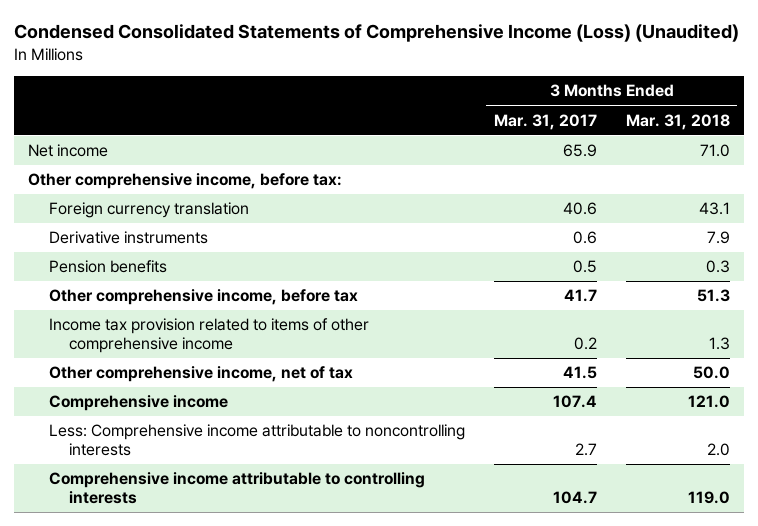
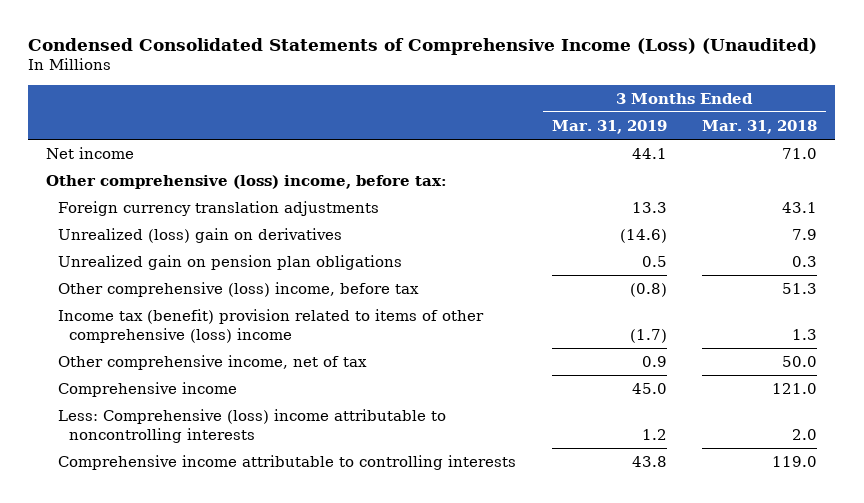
- | 3 Months Ended Mar. 31, 2017 | 3 Months Ended Mar. 31, 2018
+ | 3 Months Ended Mar. 31, 2019 | 3 Months Ended Mar. 31, 2018
- Other comprehensive income, before tax:
- Foreign currency translation | 40.6 | 43.1
- Derivative instruments | 0.6 | 7.9
- Pension benefits | 0.5 | 0.3
- Other comprehensive income, before tax | 41.7 | 51.3
- Income tax provision related to items of other comprehensive income | 0.2 | 1.3
+ Other comprehensive (loss) income, before tax:
+ Foreign currency translation adjustments | 13.3 | 43.1
+ Unrealized (loss) gain on derivatives | (14.6) | 7.9
+ Unrealized gain on pension plan obligations | 0.5 | 0.3
+ Other comprehensive (loss) income, before tax | (0.8) | 51.3
+ Income tax (benefit) provision related to items of other comprehensive (loss) income | (1.7) | 1.3
- Less: Comprehensive income attributable to noncontrolling interests | 2.7 | 2.0
+ Less: Comprehensive (loss) income attributable to noncontrolling interests | 1.2 | 2.0

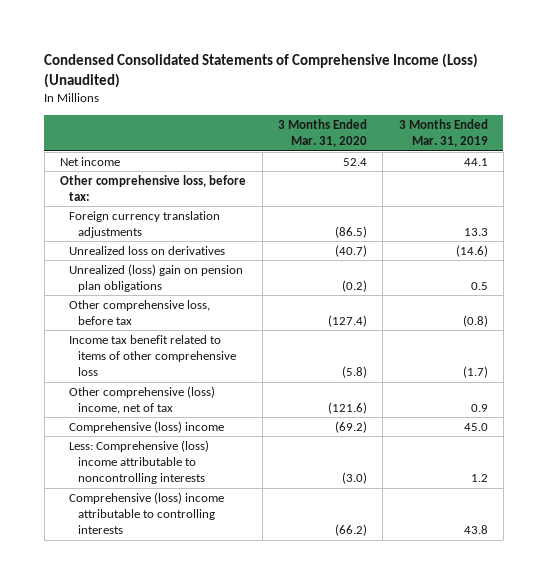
- | 3 Months Ended Mar. 31, 2019 | 3 Months Ended Mar. 31, 2018
+ | 3 Months Ended Mar. 31, 2020 | 3 Months Ended Mar. 31, 2019
- Other comprehensive (loss) income, before tax:
+ Other comprehensive loss, before tax:
- Unrealized (loss) gain on derivatives | (14.6) | 7.9
- Unrealized gain on pension plan obligations | 0.5 | 0.3
- Other comprehensive (loss) income, before tax | (0.8) | 51.3
- Income tax (benefit) provision related to items of other comprehensive (loss) income | (1.7) | 1.3
- Other comprehensive income, net of tax | 0.9 | 50.0
- Comprehensive income | 45.0 | 121.0
+ Unrealized loss on derivatives | (40.7) | (14.6)
+ Unrealized (loss) gain on pension plan obligations | (0.2) | 0.5
+ Other comprehensive loss, before tax | (127.4) | (0.8)
+ Income tax benefit related to items of other comprehensive loss | (5.8) | (1.7)
+ Other comprehensive (loss) income, net of tax | (121.6) | 0.9
+ Comprehensive (loss) income | (69.2) | 45.0
- Comprehensive income attributable to controlling interests | 43.8 | 119.0
+ Comprehensive (loss) income attributable to controlling interests | (66.2) | 43.8

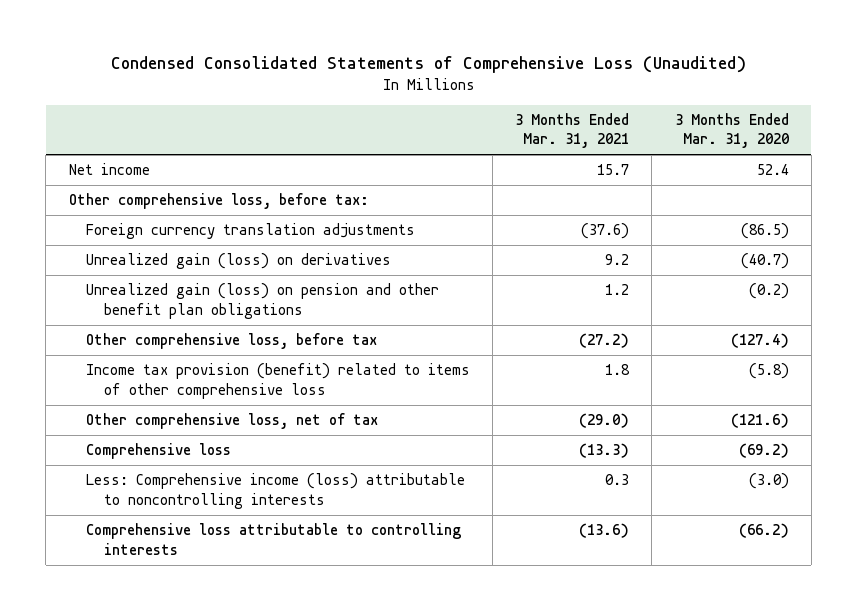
- Condensed Consolidated Statements of Comprehensive Income (Loss) (Unaudited)
+ Condensed Consolidated Statements of Comprehensive Loss (Unaudited)
- | 3 Months Ended Mar. 31, 2020 | 3 Months Ended Mar. 31, 2019
+ | 3 Months Ended Mar. 31, 2021 | 3 Months Ended Mar. 31, 2020
- Unrealized loss on derivatives | (40.7) | (14.6)
- Unrealized (loss) gain on pension plan obligations | (0.2) | 0.5
+ Unrealized gain (loss) on derivatives | 9.2 | (40.7)
+ Unrealized gain (loss) on pension and other benefit plan obligations | 1.2 | (0.2)
- Income tax benefit related to items of other comprehensive loss | (5.8) | (1.7)
- Other comprehensive (loss) income, net of tax | (121.6) | 0.9
- Comprehensive (loss) income | (69.2) | 45.0
- Less: Comprehensive (loss) income attributable to noncontrolling interests | (3.0) | 1.2
- Comprehensive (loss) income attributable to controlling interests | (66.2) | 43.8
+ Income tax provision (benefit) related to items of other comprehensive loss | 1.8 | (5.8)
+ Other comprehensive loss, net of tax | (29.0) | (121.6)
+ Comprehensive loss | (13.3) | (69.2)
+ Less: Comprehensive income (loss) attributable to noncontrolling interests | 0.3 | (3.0)
+ Comprehensive loss attributable to controlling interests | (13.6) | (66.2)

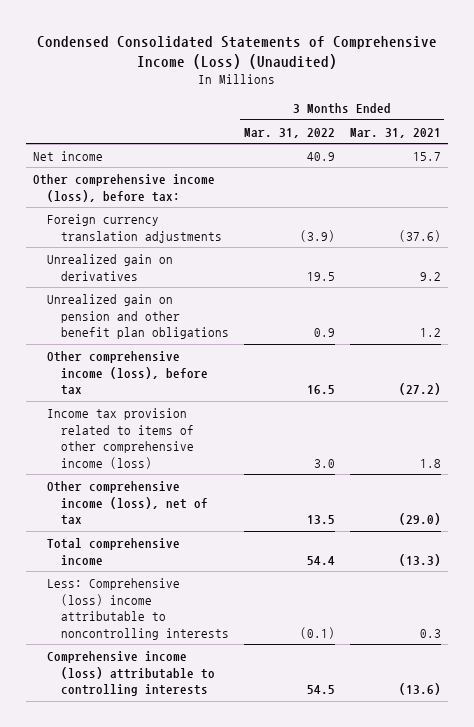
- Condensed Consolidated Statements of Comprehensive Loss (Unaudited)
+ Condensed Consolidated Statements of Comprehensive Income (Loss) (Unaudited)
- | 3 Months Ended Mar. 31, 2021 | 3 Months Ended Mar. 31, 2020
+ | 3 Months Ended Mar. 31, 2022 | 3 Months Ended Mar. 31, 2021
- Other comprehensive loss, before tax:
+ Other comprehensive income (loss), before tax:
- Unrealized gain (loss) on derivatives | 9.2 | (40.7)
- Unrealized gain (loss) on pension and other benefit plan obligations | 1.2 | (0.2)
- Other comprehensive loss, before tax | (27.2) | (127.4)
- Income tax provision (benefit) related to items of other comprehensive loss | 1.8 | (5.8)
- Other comprehensive loss, net of tax | (29.0) | (121.6)
- Comprehensive loss | (13.3) | (69.2)
- Less: Comprehensive income (loss) attributable to noncontrolling interests | 0.3 | (3.0)
- Comprehensive loss attributable to controlling interests | (13.6) | (66.2)
+ Unrealized gain on derivatives | 19.5 | 9.2
+ Unrealized gain on pension and other benefit plan obligations | 0.9 | 1.2
+ Other comprehensive income (loss), before tax | 16.5 | (27.2)
+ Income tax provision related to items of other comprehensive income (loss) | 3.0 | 1.8
+ Other comprehensive income (loss), net of tax | 13.5 | (29.0)
+ Total comprehensive income | 54.4 | (13.3)
+ Less: Comprehensive (loss) income attributable to noncontrolling interests | (0.1) | 0.3
+ Comprehensive income (loss) attributable to controlling interests | 54.5 | (13.6)

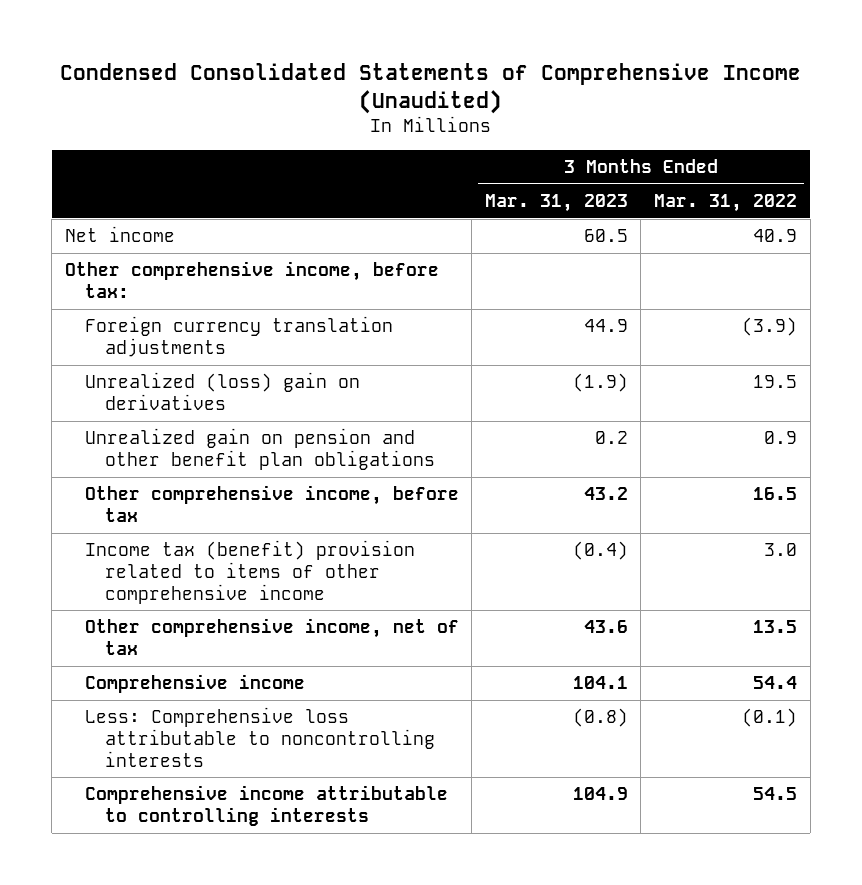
- Condensed Consolidated Statements of Comprehensive Income (Loss) (Unaudited)
+ Condensed Consolidated Statements of Comprehensive Income (Unaudited)
- | 3 Months Ended Mar. 31, 2022 | 3 Months Ended Mar. 31, 2021
+ | 3 Months Ended Mar. 31, 2023 | 3 Months Ended Mar. 31, 2022
- Other comprehensive income (loss), before tax:
+ Other comprehensive income, before tax:
- Unrealized gain on derivatives | 19.5 | 9.2
+ Unrealized (loss) gain on derivatives | (1.9) | 19.5
- Other comprehensive income (loss), before tax | 16.5 | (27.2)
- Income tax provision related to items of other comprehensive income (loss) | 3.0 | 1.8
- Other comprehensive income (loss), net of tax | 13.5 | (29.0)
- Total comprehensive income | 54.4 | (13.3)
- Less: Comprehensive (loss) income attributable to noncontrolling interests | (0.1) | 0.3
- Comprehensive income (loss) attributable to controlling interests | 54.5 | (13.6)
+ Other comprehensive income, before tax | 43.2 | 16.5
+ Income tax (benefit) provision related to items of other comprehensive income | (0.4) | 3.0
+ Other comprehensive income, net of tax | 43.6 | 13.5
+ Comprehensive income | 104.1 | 54.4
+ Less: Comprehensive loss attributable to noncontrolling interests | (0.8) | (0.1)
+ Comprehensive income attributable to controlling interests | 104.9 | 54.5

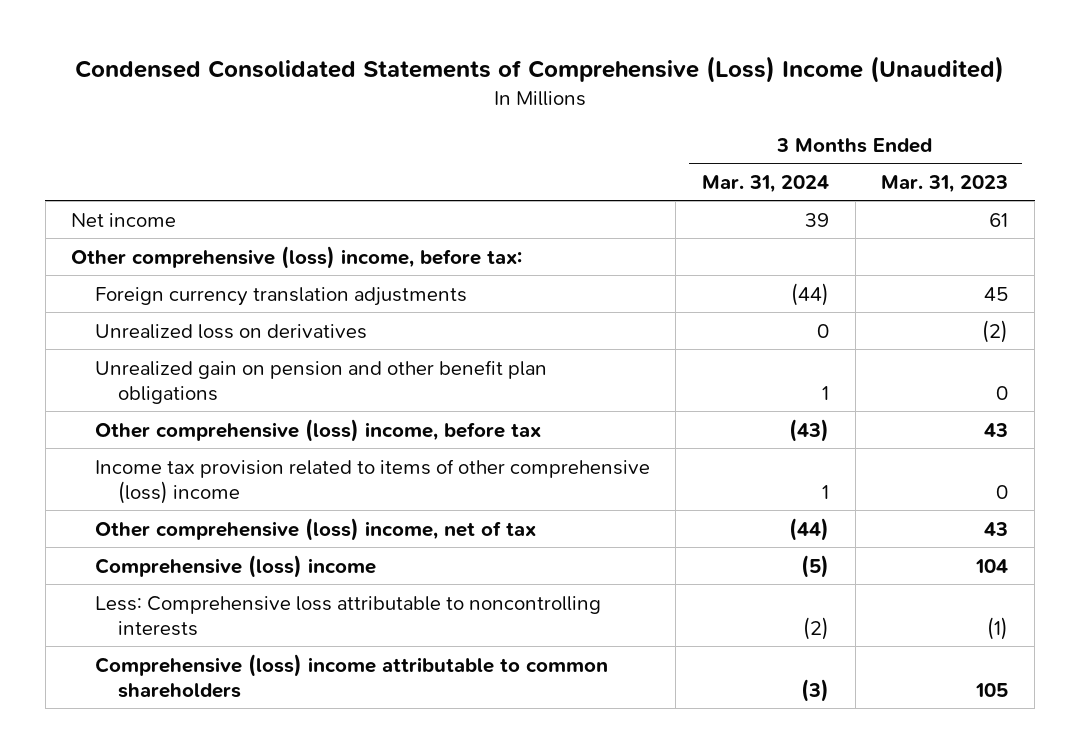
- Condensed Consolidated Statements of Comprehensive Income (Unaudited)
+ Condensed Consolidated Statements of Comprehensive (Loss) Income (Unaudited)
- | 3 Months Ended Mar. 31, 2023 | 3 Months Ended Mar. 31, 2022
+ | 3 Months Ended Mar. 31, 2024 | 3 Months Ended Mar. 31, 2023
- Net income | 60.5 | 40.9
- Other comprehensive income, before tax:
- Foreign currency translation adjustments | 44.9 | (3.9)
- Unrealized (loss) gain on derivatives | (1.9) | 19.5
- Unrealized gain on pension and other benefit plan obligations | 0.2 | 0.9
- Other comprehensive income, before tax | 43.2 | 16.5
- Income tax (benefit) provision related to items of other comprehensive income | (0.4) | 3.0
- Other comprehensive income, net of tax | 43.6 | 13.5
- Comprehensive income | 104.1 | 54.4
- Less: Comprehensive loss attributable to noncontrolling interests | (0.8) | (0.1)
- Comprehensive income attributable to controlling interests | 104.9 | 54.5
+ Net income | 39 | 61
+ Other comprehensive (loss) income, before tax:
+ Foreign currency translation adjustments | (44) | 45
+ Unrealized loss on derivatives | 0 | (2)
+ Unrealized gain on pension and other benefit plan obligations | 1 | 0
+ Other comprehensive (loss) income, before tax | (43) | 43
+ Income tax provision related to items of other comprehensive (loss) income | 1 | 0
+ Other comprehensive (loss) income, net of tax | (44) | 43
+ Comprehensive (loss) income | (5) | 104
+ Less: Comprehensive loss attributable to noncontrolling interests | (2) | (1)
+ Comprehensive (loss) income attributable to common shareholders | (3) | 105

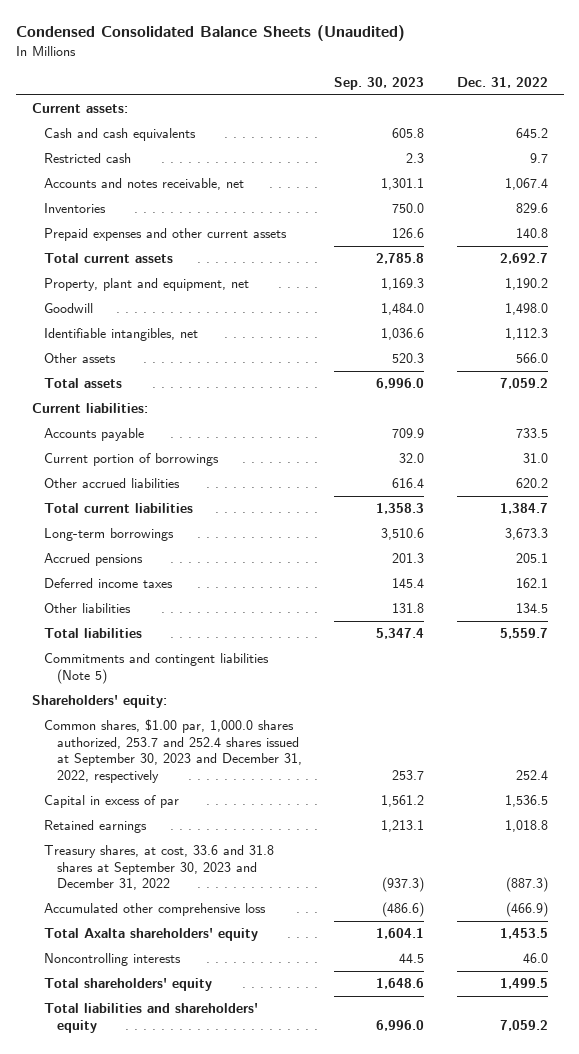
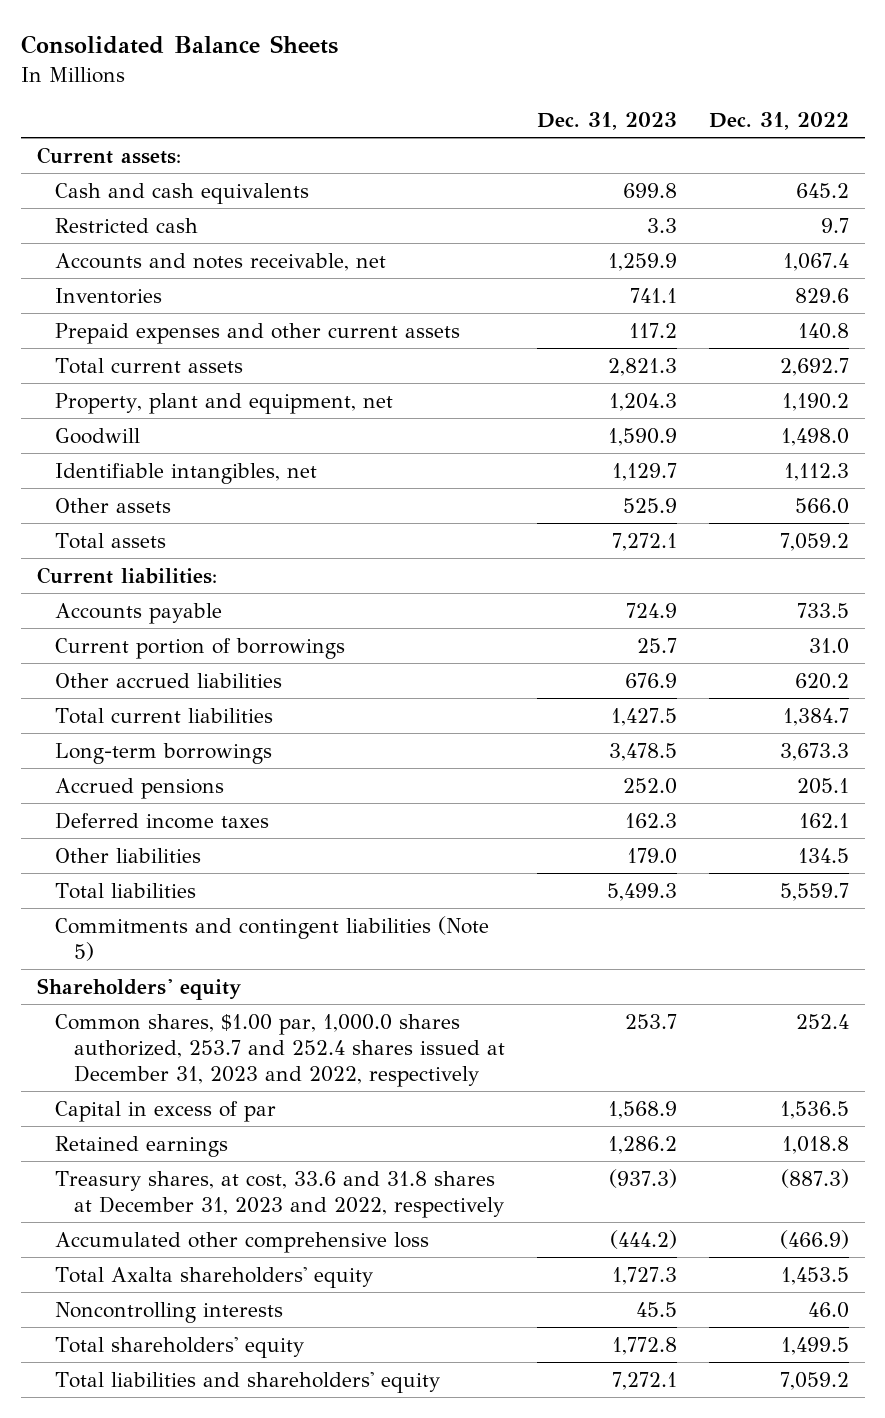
- Condensed Consolidated Balance Sheets (Unaudited)
+ Consolidated Balance Sheets
- | Sep. 30, 2023 | Dec. 31, 2022
+ | Dec. 31, 2023 | Dec. 31, 2022
- Shareholders' equity:
- Common shares, $1.00 par, 1,000.0 shares authorized, 253.7 and 252.4 shares issued at September 30, 2023 and December 31, 2022, respectively | 253.7 | 252.4
+ Shareholders' equity
+ Common shares, $1.00 par, 1,000.0 shares authorized, 253.7 and 252.4 shares issued at December 31, 2023 and 2022, respectively | 253.7 | 252.4
- Treasury shares, at cost, 33.6 and 31.8 shares at September 30, 2023 and December 31, 2022 | (937.3) | (887.3)
+ Treasury shares, at cost, 33.6 and 31.8 shares at December 31, 2023 and 2022, respectively | (937.3) | (887.3)

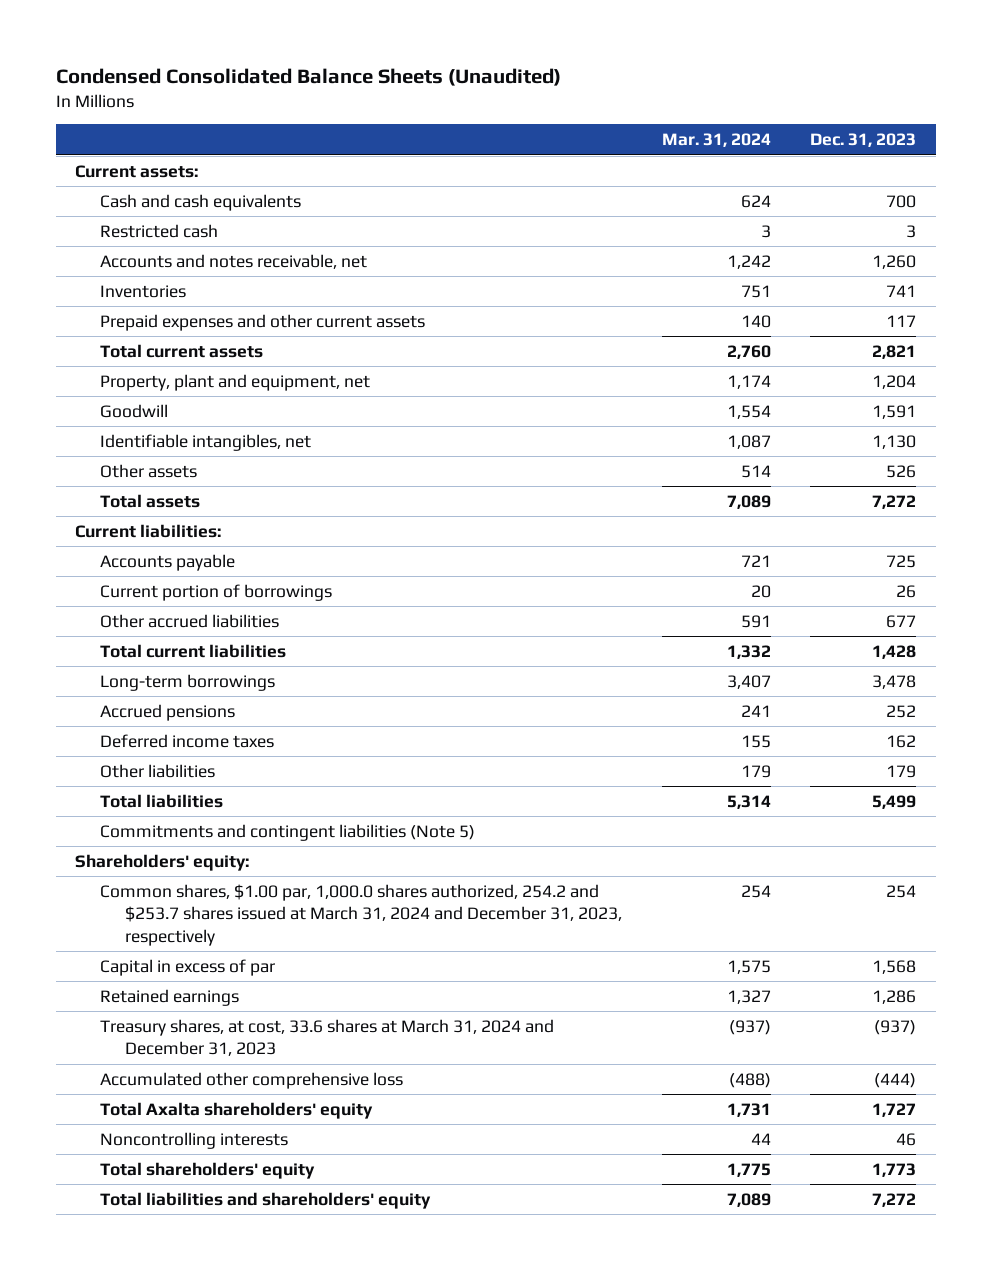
- Consolidated Balance Sheets
+ Condensed Consolidated Balance Sheets (Unaudited)
- | Dec. 31, 2023 | Dec. 31, 2022
+ | Mar. 31, 2024 | Dec. 31, 2023
- Cash and cash equivalents | 699.8 | 645.2
- Restricted cash | 3.3 | 9.7
- Accounts and notes receivable, net | 1,259.9 | 1,067.4
- Inventories | 741.1 | 829.6
- Prepaid expenses and other current assets | 117.2 | 140.8
- Total current assets | 2,821.3 | 2,692.7
- Property, plant and equipment, net | 1,204.3 | 1,190.2
- Goodwill | 1,590.9 | 1,498.0
- Identifiable intangibles, net | 1,129.7 | 1,112.3
- Other assets | 525.9 | 566.0
- Total assets | 7,272.1 | 7,059.2
+ Cash and cash equivalents | 624 | 700
+ Restricted cash | 3 | 3
+ Accounts and notes receivable, net | 1,242 | 1,260
+ Inventories | 751 | 741
+ Prepaid expenses and other current assets | 140 | 117
+ Total current assets | 2,760 | 2,821
+ Property, plant and equipment, net | 1,174 | 1,204
+ Goodwill | 1,554 | 1,591
+ Identifiable intangibles, net | 1,087 | 1,130
+ Other assets | 514 | 526
+ Total assets | 7,089 | 7,272
- Accounts payable | 724.9 | 733.5
- Current portion of borrowings | 25.7 | 31.0
- Other accrued liabilities | 676.9 | 620.2
- Total current liabilities | 1,427.5 | 1,384.7
- Long-term borrowings | 3,478.5 | 3,673.3
- Accrued pensions | 252.0 | 205.1
- Deferred income taxes | 162.3 | 162.1
- Other liabilities | 179.0 | 134.5
- Total liabilities | 5,499.3 | 5,559.7
+ Accounts payable | 721 | 725
+ Current portion of borrowings | 20 | 26
+ Other accrued liabilities | 591 | 677
+ Total current liabilities | 1,332 | 1,428
+ Long-term borrowings | 3,407 | 3,478
+ Accrued pensions | 241 | 252
+ Deferred income taxes | 155 | 162
+ Other liabilities | 179 | 179
+ Total liabilities | 5,314 | 5,499
- Shareholders' equity
- Common shares, $1.00 par, 1,000.0 shares authorized, 253.7 and 252.4 shares issued at December 31, 2023 and 2022, respectively | 253.7 | 252.4
- Capital in excess of par | 1,568.9 | 1,536.5
- Retained earnings | 1,286.2 | 1,018.8
- Treasury shares, at cost, 33.6 and 31.8 shares at December 31, 2023 and 2022, respectively | (937.3) | (887.3)
- Accumulated other comprehensive loss | (444.2) | (466.9)
- Total Axalta shareholders' equity | 1,727.3 | 1,453.5
- Noncontrolling interests | 45.5 | 46.0
- Total shareholders' equity | 1,772.8 | 1,499.5
- Total liabilities and shareholders' equity | 7,272.1 | 7,059.2
+ Shareholders' equity:
+ Common shares, $1.00 par, 1,000.0 shares authorized, 254.2 and $253.7 shares issued at March 31, 2024 and December 31, 2023, respectively | 254 | 254
+ Capital in excess of par | 1,575 | 1,568
+ Retained earnings | 1,327 | 1,286
+ Treasury shares, at cost, 33.6 shares at March 31, 2024 and December 31, 2023 | (937) | (937)
+ Accumulated other comprehensive loss | (488) | (444)
+ Total Axalta shareholders' equity | 1,731 | 1,727
+ Noncontrolling interests | 44 | 46
+ Total shareholders' equity | 1,775 | 1,773
+ Total liabilities and shareholders' equity | 7,089 | 7,272

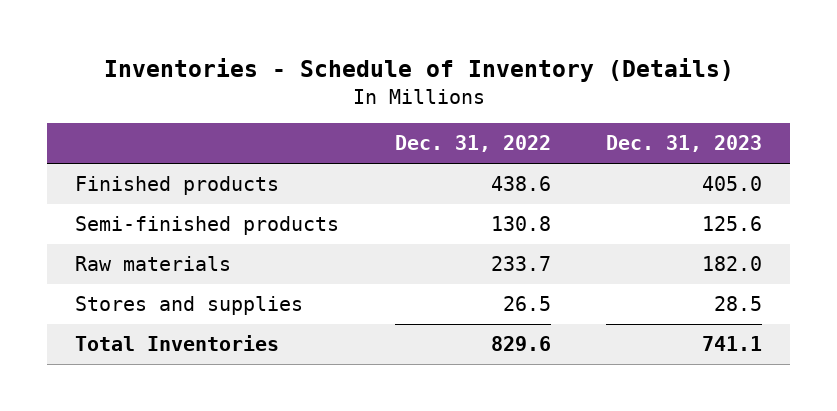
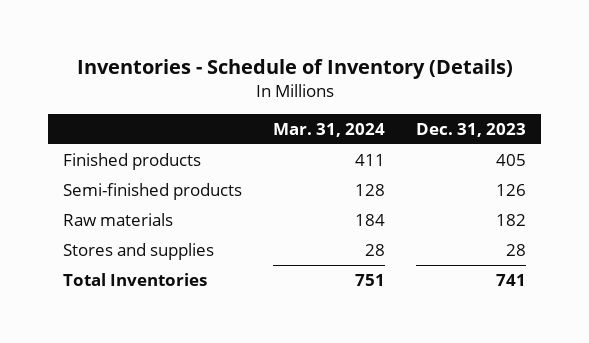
- | Dec. 31, 2022 | Dec. 31, 2023
+ | Mar. 31, 2024 | Dec. 31, 2023
- Finished products | 438.6 | 405.0
- Semi-finished products | 130.8 | 125.6
- Raw materials | 233.7 | 182.0
- Stores and supplies | 26.5 | 28.5
- Total Inventories | 829.6 | 741.1
+ Finished products | 411 | 405
+ Semi-finished products | 128 | 126
+ Raw materials | 184 | 182
+ Stores and supplies | 28 | 28
+ Total Inventories | 751 | 741

